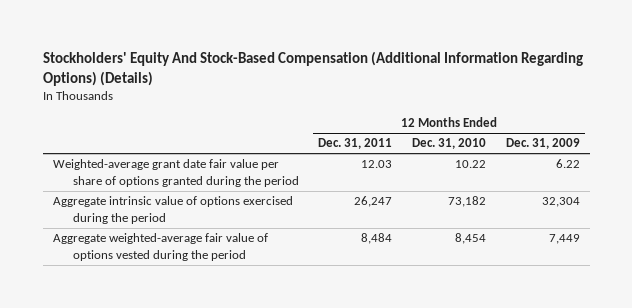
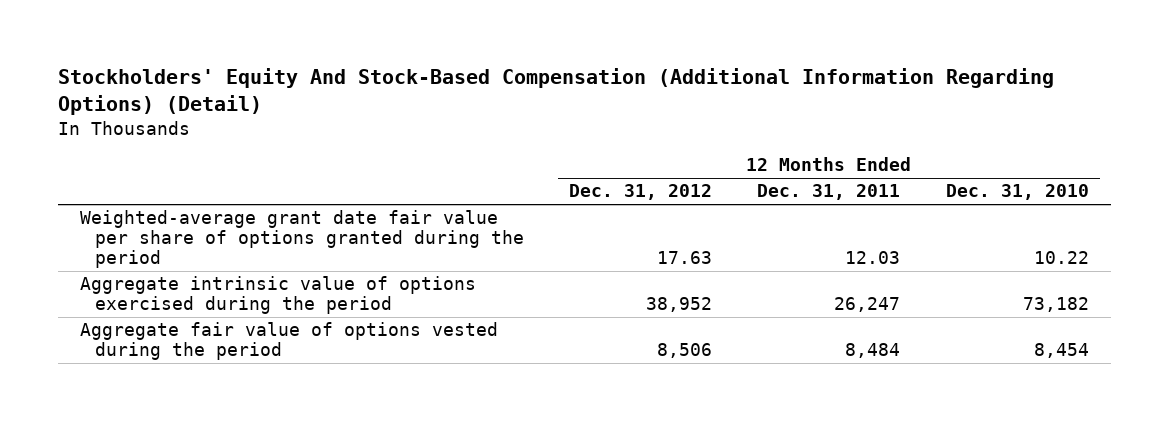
- Stockholders' Equity And Stock-Based Compensation (Additional Information Regarding Options) (Details)
+ Stockholders' Equity And Stock-Based Compensation (Additional Information Regarding Options) (Detail)
- | 12 Months Ended Dec. 31, 2011 | 12 Months Ended Dec. 31, 2010 | 12 Months Ended Dec. 31, 2009
+ | 12 Months Ended Dec. 31, 2012 | 12 Months Ended Dec. 31, 2011 | 12 Months Ended Dec. 31, 2010
- Aggregate weighted-average fair value of options vested during the period | 8,484 | 8,454 | 7,449
+ Aggregate fair value of options vested during the period | 8,506 | 8,484 | 8,454

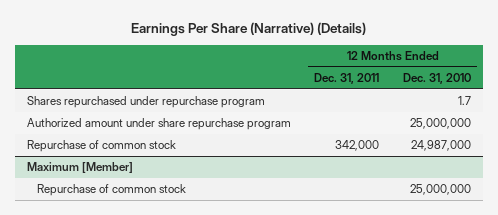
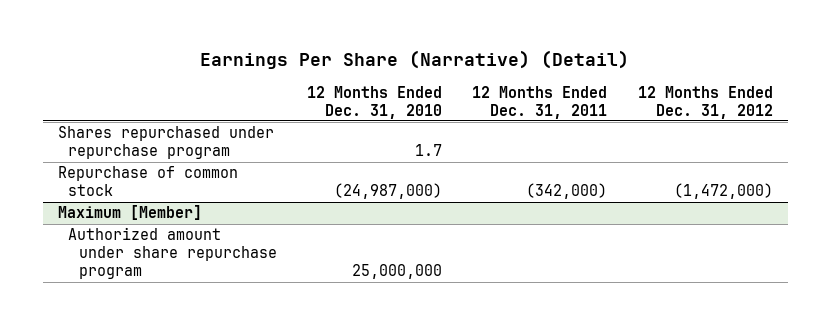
- Earnings Per Share (Narrative) (Details)
+ Earnings Per Share (Narrative) (Detail)
- | 12 Months Ended Dec. 31, 2011 | 12 Months Ended Dec. 31, 2010
+ | 12 Months Ended Dec. 31, 2010 | 12 Months Ended Dec. 31, 2011 | 12 Months Ended Dec. 31, 2012
- Authorized amount under share repurchase program | | 25,000,000
- Repurchase of common stock | 342,000 | 24,987,000
+ Repurchase of common stock | (24,987,000) | (342,000) | (1,472,000)
@ Maximum [Member]
- Repurchase of common stock | | 25,000,000
+ Authorized amount under share repurchase program | 25,000,000 | |

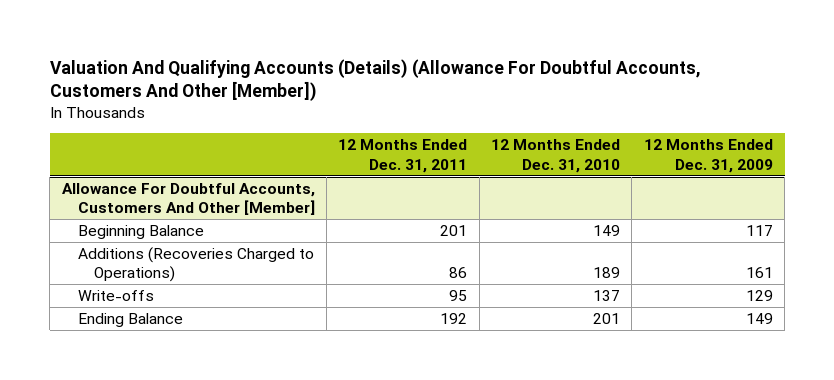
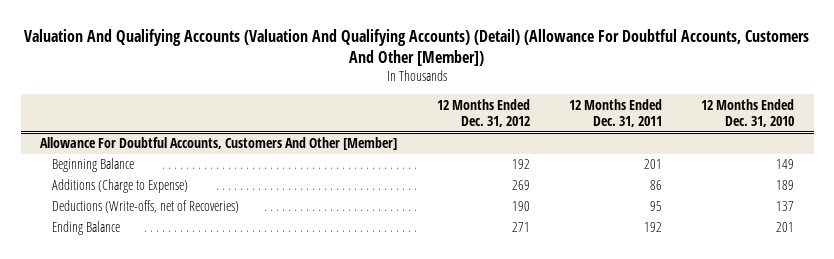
- Valuation And Qualifying Accounts (Details) (Allowance For Doubtful Accounts, Customers And Other [Member])
+ Valuation And Qualifying Accounts (Valuation And Qualifying Accounts) (Detail) (Allowance For Doubtful Accounts, Customers And Other [Member])
- | 12 Months Ended Dec. 31, 2011 | 12 Months Ended Dec. 31, 2010 | 12 Months Ended Dec. 31, 2009
+ | 12 Months Ended Dec. 31, 2012 | 12 Months Ended Dec. 31, 2011 | 12 Months Ended Dec. 31, 2010
@ Allowance For Doubtful Accounts, Customers And Other [Member]
- Additions (Recoveries Charged to Operations) | 86 | 189 | 161
- Write-offs | 95 | 137 | 129
+ Additions (Charge to Expense) | 269 | 86 | 189
+ Deductions (Write-offs, net of Recoveries) | 190 | 95 | 137

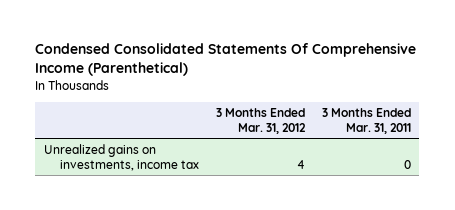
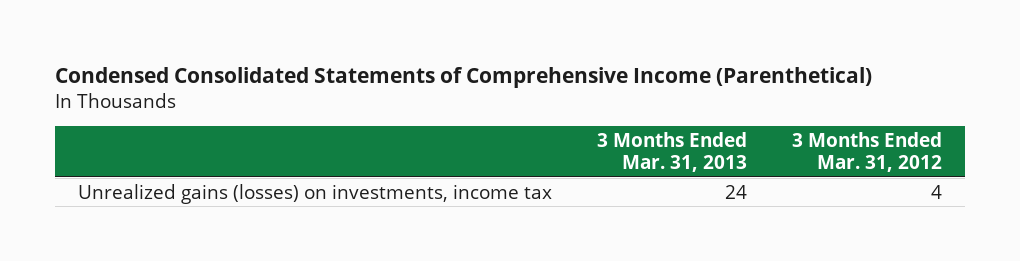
- Condensed Consolidated Statements Of Comprehensive Income (Parenthetical)
+ Condensed Consolidated Statements of Comprehensive Income (Parenthetical)
- | 3 Months Ended Mar. 31, 2012 | 3 Months Ended Mar. 31, 2011
+ | 3 Months Ended Mar. 31, 2013 | 3 Months Ended Mar. 31, 2012
- Unrealized gains on investments, income tax | 4 | 0
+ Unrealized gains (losses) on investments, income tax | 24 | 4

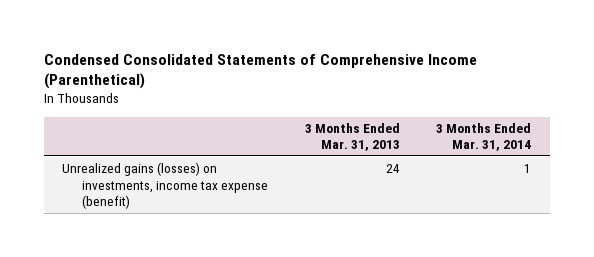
- | 3 Months Ended Mar. 31, 2013 | 3 Months Ended Mar. 31, 2012
+ | 3 Months Ended Mar. 31, 2013 | 3 Months Ended Mar. 31, 2014
- Unrealized gains (losses) on investments, income tax | 24 | 4
+ Unrealized gains (losses) on investments, income tax expense (benefit) | 24 | 1

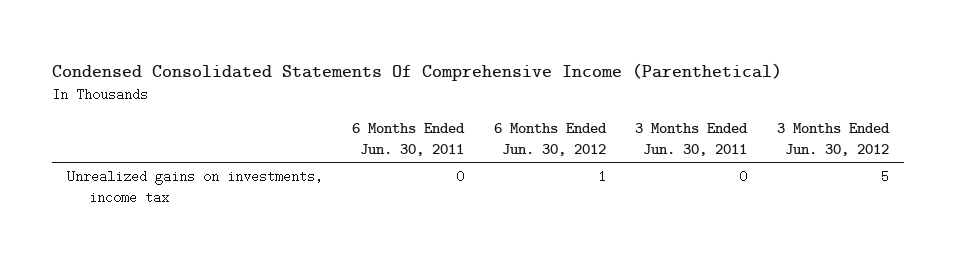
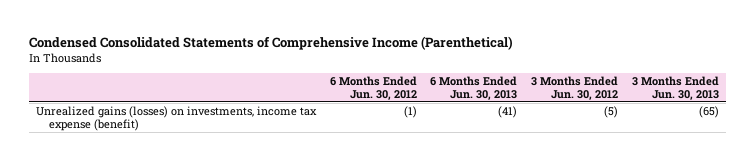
- Condensed Consolidated Statements Of Comprehensive Income (Parenthetical)
+ Condensed Consolidated Statements of Comprehensive Income (Parenthetical)
- | 6 Months Ended Jun. 30, 2011 | 6 Months Ended Jun. 30, 2012 | 3 Months Ended Jun. 30, 2011 | 3 Months Ended Jun. 30, 2012
+ | 6 Months Ended Jun. 30, 2012 | 6 Months Ended Jun. 30, 2013 | 3 Months Ended Jun. 30, 2012 | 3 Months Ended Jun. 30, 2013
- Unrealized gains on investments, income tax | 0 | 1 | 0 | 5
+ Unrealized gains (losses) on investments, income tax expense (benefit) | (1) | (41) | (5) | (65)

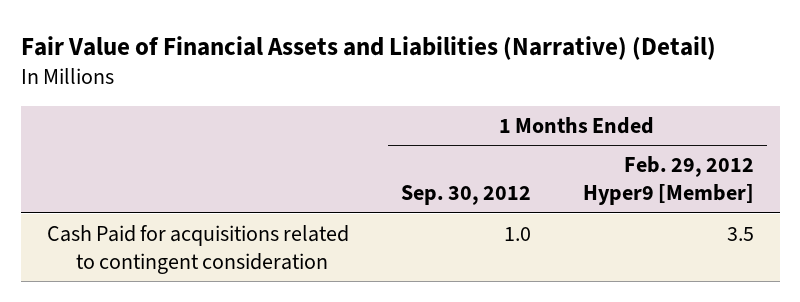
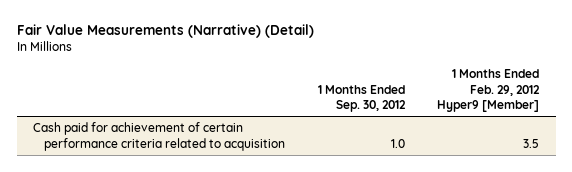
- Fair Value of Financial Assets and Liabilities (Narrative) (Detail)
+ Fair Value Measurements (Narrative) (Detail)
- Cash Paid for acquisitions related to contingent consideration | 1.0 | 3.5
+ Cash paid for achievement of certain performance criteria related to acquisition | 1.0 | 3.5

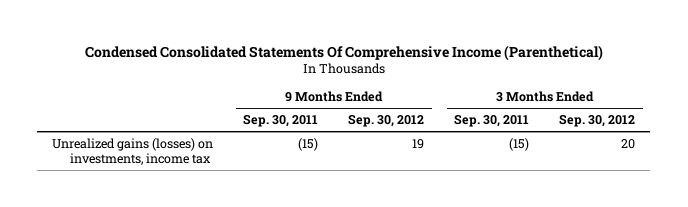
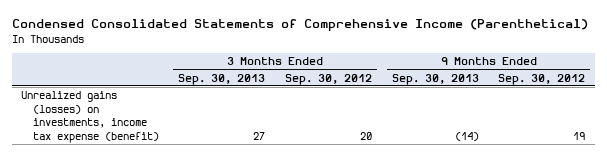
- Condensed Consolidated Statements Of Comprehensive Income (Parenthetical)
+ Condensed Consolidated Statements of Comprehensive Income (Parenthetical)
- | 9 Months Ended Sep. 30, 2011 | 9 Months Ended Sep. 30, 2012 | 3 Months Ended Sep. 30, 2011 | 3 Months Ended Sep. 30, 2012
+ | 3 Months Ended Sep. 30, 2013 | 3 Months Ended Sep. 30, 2012 | 9 Months Ended Sep. 30, 2013 | 9 Months Ended Sep. 30, 2012
- Unrealized gains (losses) on investments, income tax | (15) | 19 | (15) | 20
+ Unrealized gains (losses) on investments, income tax expense (benefit) | 27 | 20 | (14) | 19

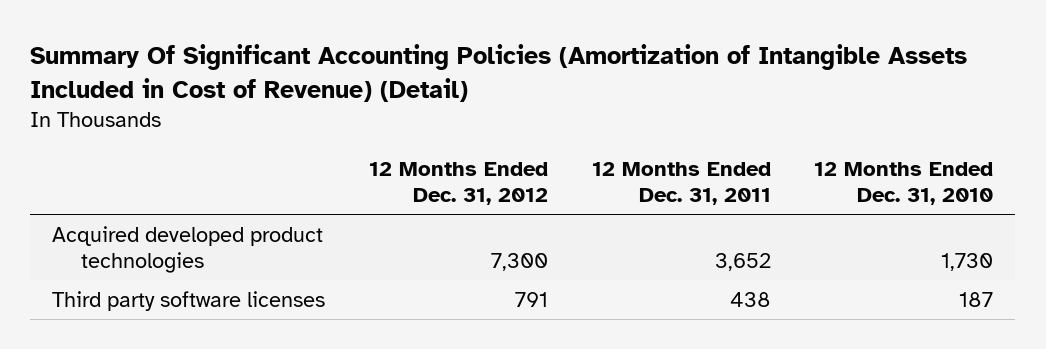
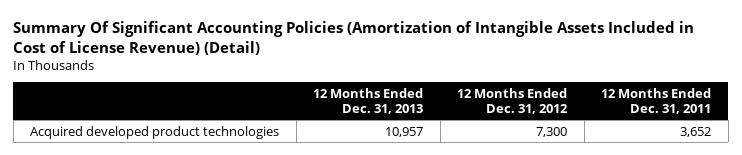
- Summary Of Significant Accounting Policies (Amortization of Intangible Assets Included in Cost of Revenue) (Detail)
+ Summary Of Significant Accounting Policies (Amortization of Intangible Assets Included in Cost of License Revenue) (Detail)
- | 12 Months Ended Dec. 31, 2012 | 12 Months Ended Dec. 31, 2011 | 12 Months Ended Dec. 31, 2010
+ | 12 Months Ended Dec. 31, 2013 | 12 Months Ended Dec. 31, 2012 | 12 Months Ended Dec. 31, 2011
- Third party software licenses | 791 | 438 | 187

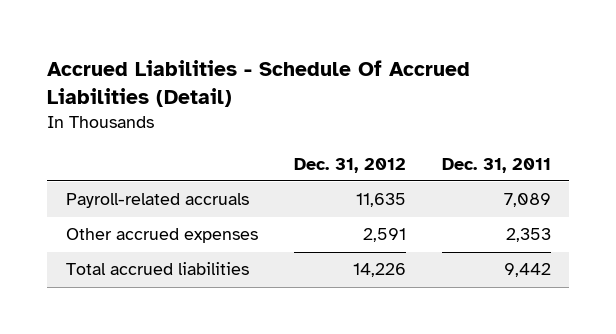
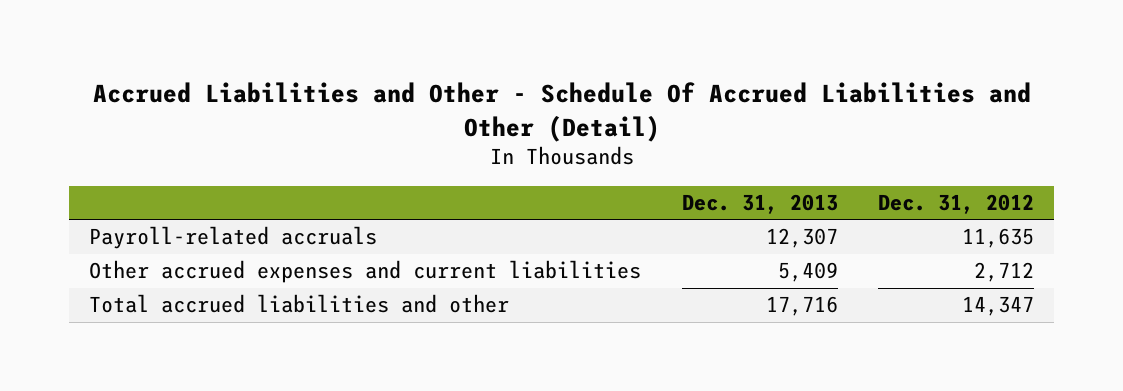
- Accrued Liabilities - Schedule Of Accrued Liabilities (Detail)
+ Accrued Liabilities and Other - Schedule Of Accrued Liabilities and Other (Detail)
- | Dec. 31, 2012 | Dec. 31, 2011
+ | Dec. 31, 2013 | Dec. 31, 2012
- Other accrued expenses | 2,591 | 2,353
- Total accrued liabilities | 14,226 | 9,442
+ Other accrued expenses and current liabilities | 5,409 | 2,712
+ Total accrued liabilities and other | 17,716 | 14,347

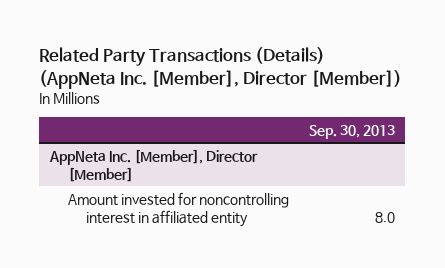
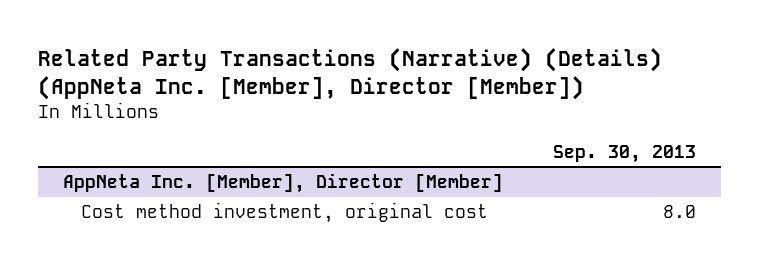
- Related Party Transactions (Details) (AppNeta Inc. [Member], Director [Member])
+ Related Party Transactions (Narrative) (Details) (AppNeta Inc. [Member], Director [Member])
@ AppNeta Inc. [Member], Director [Member]
- Amount invested for noncontrolling interest in affiliated entity | 8.0
+ Cost method investment, original cost | 8.0

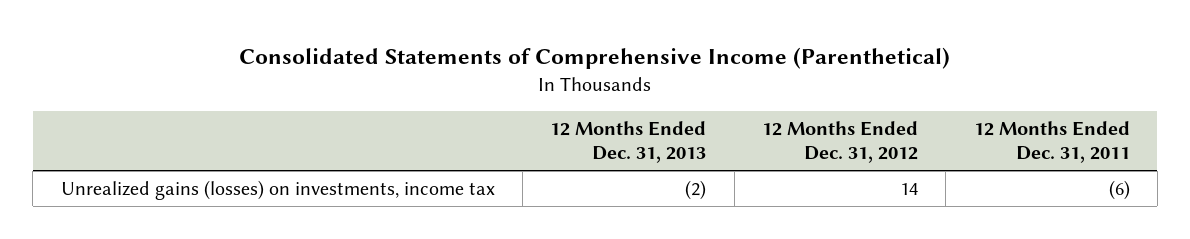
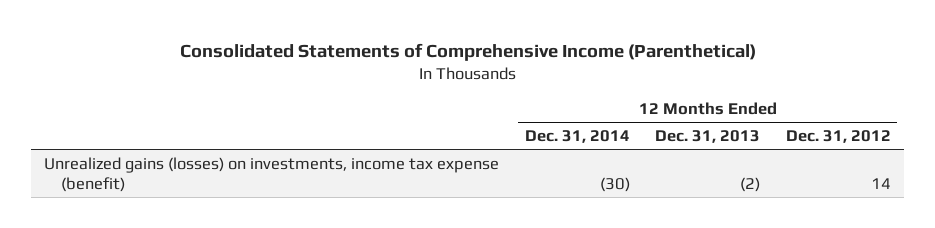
- | 12 Months Ended Dec. 31, 2013 | 12 Months Ended Dec. 31, 2012 | 12 Months Ended Dec. 31, 2011
+ | 12 Months Ended Dec. 31, 2014 | 12 Months Ended Dec. 31, 2013 | 12 Months Ended Dec. 31, 2012
- Unrealized gains (losses) on investments, income tax | (2) | 14 | (6)
+ Unrealized gains (losses) on investments, income tax expense (benefit) | (30) | (2) | 14

